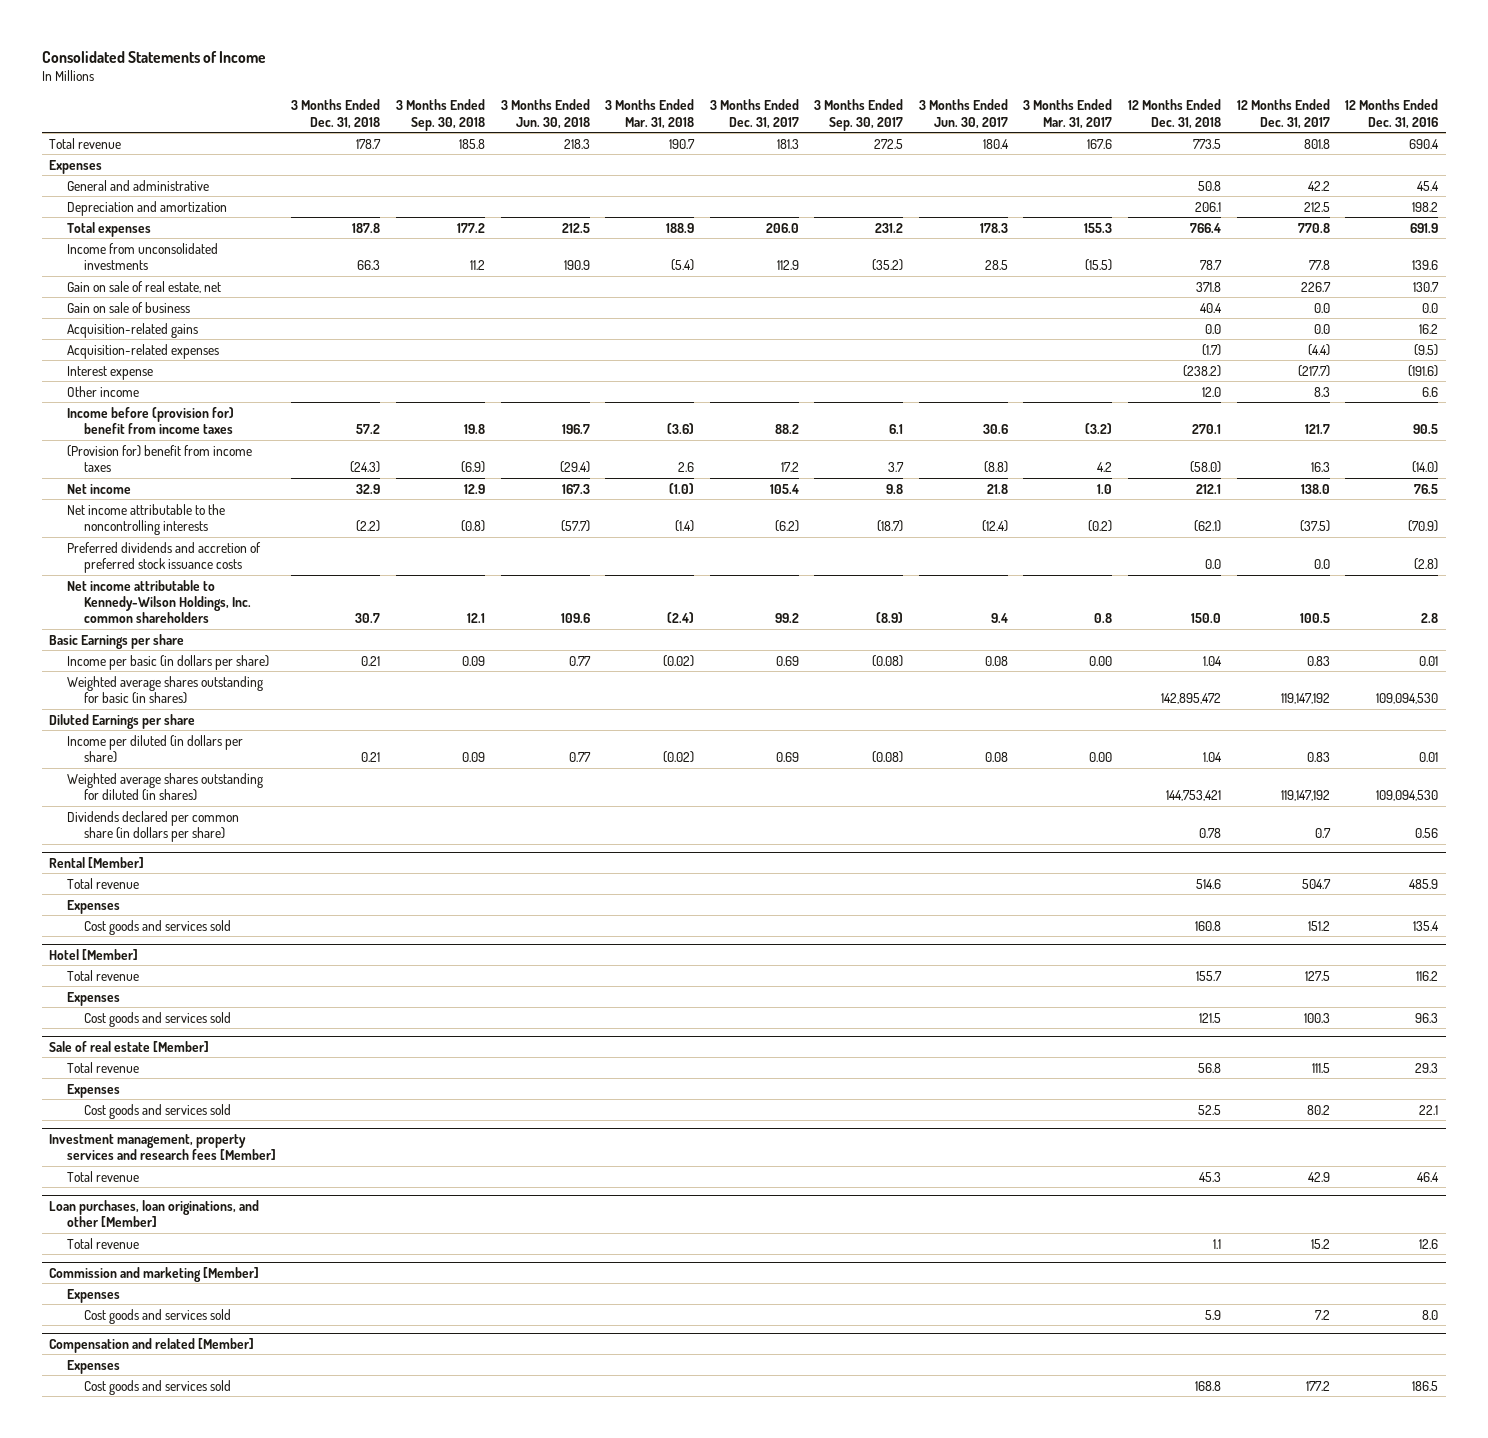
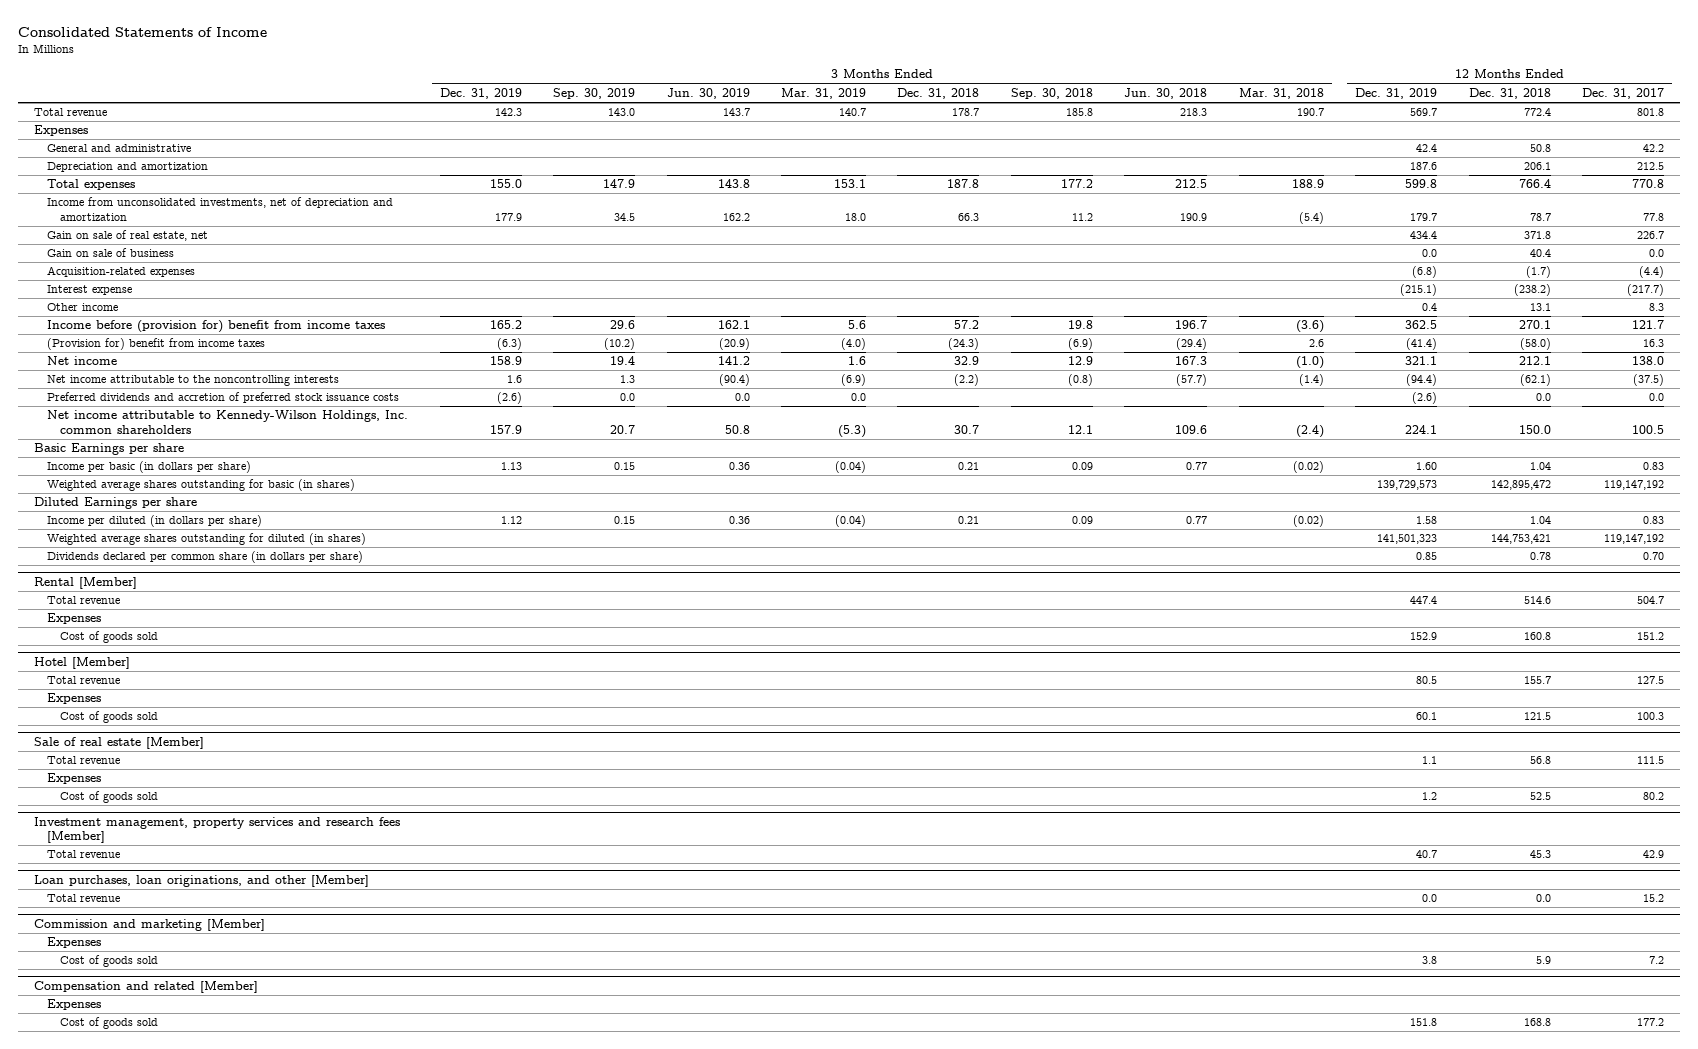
- | 3 Months Ended Dec. 31, 2018 | 3 Months Ended Sep. 30, 2018 | 3 Months Ended Jun. 30, 2018 | 3 Months Ended Mar. 31, 2018 | 3 Months Ended Dec. 31, 2017 | 3 Months Ended Sep. 30, 2017 | 3 Months Ended Jun. 30, 2017 | 3 Months Ended Mar. 31, 2017 | 12 Months Ended Dec. 31, 2018 | 12 Months Ended Dec. 31, 2017 | 12 Months Ended Dec. 31, 2016
+ | 3 Months Ended Dec. 31, 2019 | 3 Months Ended Sep. 30, 2019 | 3 Months Ended Jun. 30, 2019 | 3 Months Ended Mar. 31, 2019 | 3 Months Ended Dec. 31, 2018 | 3 Months Ended Sep. 30, 2018 | 3 Months Ended Jun. 30, 2018 | 3 Months Ended Mar. 31, 2018 | 12 Months Ended Dec. 31, 2019 | 12 Months Ended Dec. 31, 2018 | 12 Months Ended Dec. 31, 2017
- Total revenue | 178.7 | 185.8 | 218.3 | 190.7 | 181.3 | 272.5 | 180.4 | 167.6 | 773.5 | 801.8 | 690.4
+ Total revenue | 142.3 | 143.0 | 143.7 | 140.7 | 178.7 | 185.8 | 218.3 | 190.7 | 569.7 | 772.4 | 801.8
- Income from unconsolidated investments | 66.3 | 11.2 | 190.9 | (5.4) | 112.9 | (35.2) | 28.5 | (15.5) | 78.7 | 77.8 | 139.6
+ Income from unconsolidated investments, net of depreciation and amortization | 177.9 | 34.5 | 162.2 | 18.0 | 66.3 | 11.2 | 190.9 | (5.4) | 179.7 | 78.7 | 77.8
- Acquisition-related gains | | | | | | | | | 0.0 | 0.0 | 16.2
- Other income | | | | | | | | | 12.0 | 8.3 | 6.6
+ Other income | | | | | | | | | 0.4 | 13.1 | 8.3
- Dividends declared per common share (in dollars per share) | | | | | | | | | 0.78 | 0.7 | 0.56
+ Dividends declared per common share (in dollars per share) | | | | | | | | | 0.85 | 0.78 | 0.70
@ Rental [Member]
- Cost goods and services sold | | | | | | | | | 160.8 | 151.2 | 135.4
+ Cost of goods sold | | | | | | | | | 152.9 | 160.8 | 151.2
@ Hotel [Member]
- Cost goods and services sold | | | | | | | | | 121.5 | 100.3 | 96.3
+ Cost of goods sold | | | | | | | | | 60.1 | 121.5 | 100.3
@ Sale of real estate [Member]
- Cost goods and services sold | | | | | | | | | 52.5 | 80.2 | 22.1
+ Cost of goods sold | | | | | | | | | 1.2 | 52.5 | 80.2
@ Loan purchases, loan originations, and other [Member]
- Total revenue | | | | | | | | | 1.1 | 15.2 | 12.6
+ Total revenue | | | | | | | | | 0.0 | 0.0 | 15.2
@ Commission and marketing [Member]
- Cost goods and services sold | | | | | | | | | 5.9 | 7.2 | 8.0
+ Cost of goods sold | | | | | | | | | 3.8 | 5.9 | 7.2
@ Compensation and related [Member]
- Cost goods and services sold | | | | | | | | | 168.8 | 177.2 | 186.5
+ Cost of goods sold | | | | | | | | | 151.8 | 168.8 | 177.2

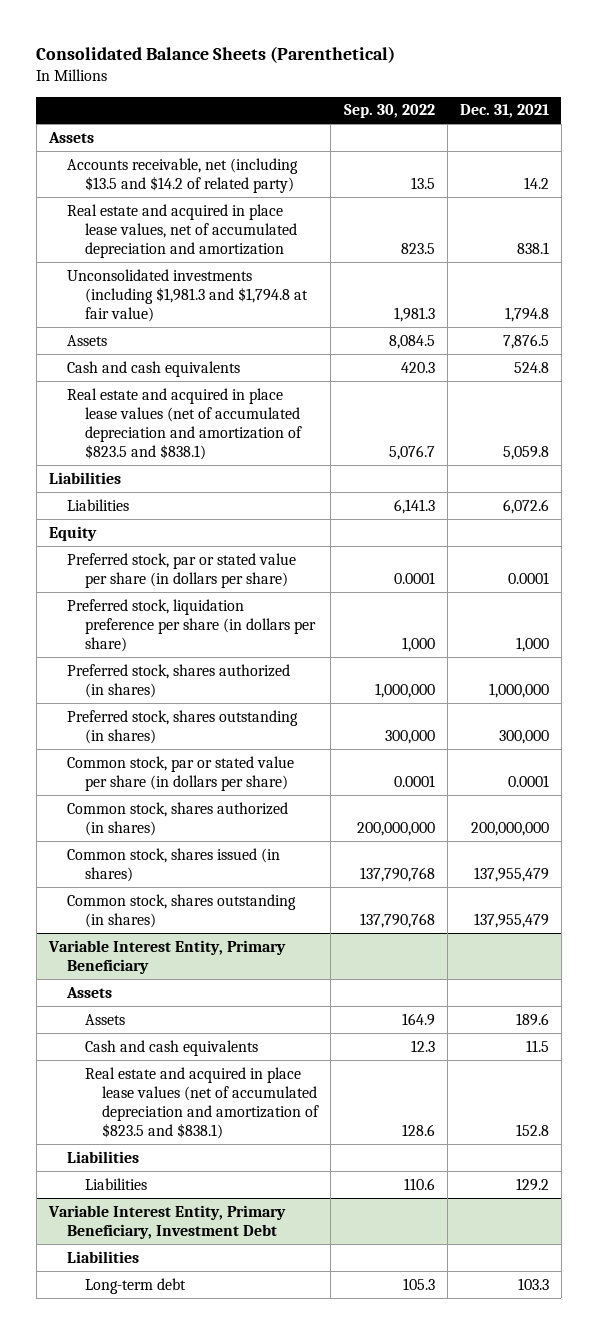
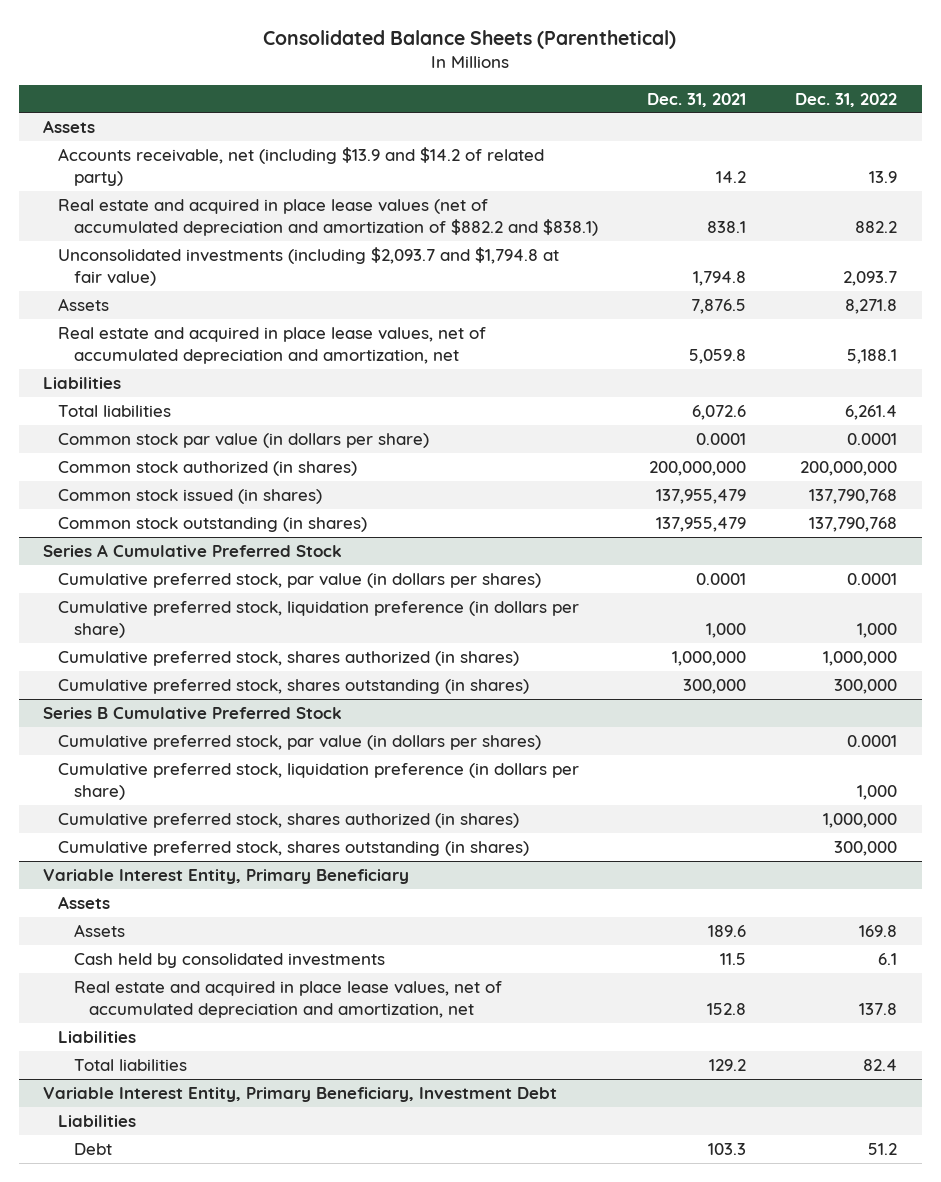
- | Sep. 30, 2022 | Dec. 31, 2021
+ | Dec. 31, 2021 | Dec. 31, 2022
- Accounts receivable, net (including $13.5 and $14.2 of related party) | 13.5 | 14.2
- Real estate and acquired in place lease values, net of accumulated depreciation and amortization | 823.5 | 838.1
- Unconsolidated investments (including $1,981.3 and $1,794.8 at fair value) | 1,981.3 | 1,794.8
+ Accounts receivable, net (including $13.9 and $14.2 of related party) | 14.2 | 13.9
+ Real estate and acquired in place lease values (net of accumulated depreciation and amortization of $882.2 and $838.1) | 838.1 | 882.2
+ Unconsolidated investments (including $2,093.7 and $1,794.8 at fair value) | 1,794.8 | 2,093.7
- Cash and cash equivalents | 420.3 | 524.8
- Real estate and acquired in place lease values (net of accumulated depreciation and amortization of $823.5 and $838.1) | 5,076.7 | 5,059.8
+ Real estate and acquired in place lease values, net of accumulated depreciation and amortization, net | 5,059.8 | 5,188.1
- Liabilities | 6,141.3 | 6,072.6
- Equity
- Preferred stock, par or stated value per share (in dollars per share) | 0.0001 | 0.0001
- Preferred stock, liquidation preference per share (in dollars per share) | 1,000 | 1,000
- Preferred stock, shares authorized (in shares) | 1,000,000 | 1,000,000
- Preferred stock, shares outstanding (in shares) | 300,000 | 300,000
- Common stock, par or stated value per share (in dollars per share) | 0.0001 | 0.0001
- Common stock, shares authorized (in shares) | 200,000,000 | 200,000,000
- Common stock, shares issued (in shares) | 137,790,768 | 137,955,479
- Common stock, shares outstanding (in shares) | 137,790,768 | 137,955,479
+ Total liabilities | 6,072.6 | 6,261.4
+ Common stock par value (in dollars per share) | 0.0001 | 0.0001
+ Common stock authorized (in shares) | 200,000,000 | 200,000,000
+ Common stock issued (in shares) | 137,955,479 | 137,790,768
+ Common stock outstanding (in shares) | 137,955,479 | 137,790,768
+ Series A Cumulative Preferred Stock
+ Cumulative preferred stock, par value (in dollars per shares) | 0.0001 | 0.0001
+ Cumulative preferred stock, liquidation preference (in dollars per share) | 1,000 | 1,000
+ Cumulative preferred stock, shares authorized (in shares) | 1,000,000 | 1,000,000
+ Cumulative preferred stock, shares outstanding (in shares) | 300,000 | 300,000
+ Series B Cumulative Preferred Stock
+ Cumulative preferred stock, par value (in dollars per shares) | | 0.0001
+ Cumulative preferred stock, liquidation preference (in dollars per share) | | 1,000
+ Cumulative preferred stock, shares authorized (in shares) | | 1,000,000
+ Cumulative preferred stock, shares outstanding (in shares) | | 300,000
@ Variable Interest Entity, Primary Beneficiary
- Cash and cash equivalents | 12.3 | 11.5
- Real estate and acquired in place lease values (net of accumulated depreciation and amortization of $823.5 and $838.1) | 128.6 | 152.8
+ Cash held by consolidated investments | 11.5 | 6.1
+ Real estate and acquired in place lease values, net of accumulated depreciation and amortization, net | 152.8 | 137.8
- Liabilities | 110.6 | 129.2
+ Total liabilities | 129.2 | 82.4
@ Variable Interest Entity, Primary Beneficiary, Investment Debt
- Long-term debt | 105.3 | 103.3
+ Debt | 103.3 | 51.2

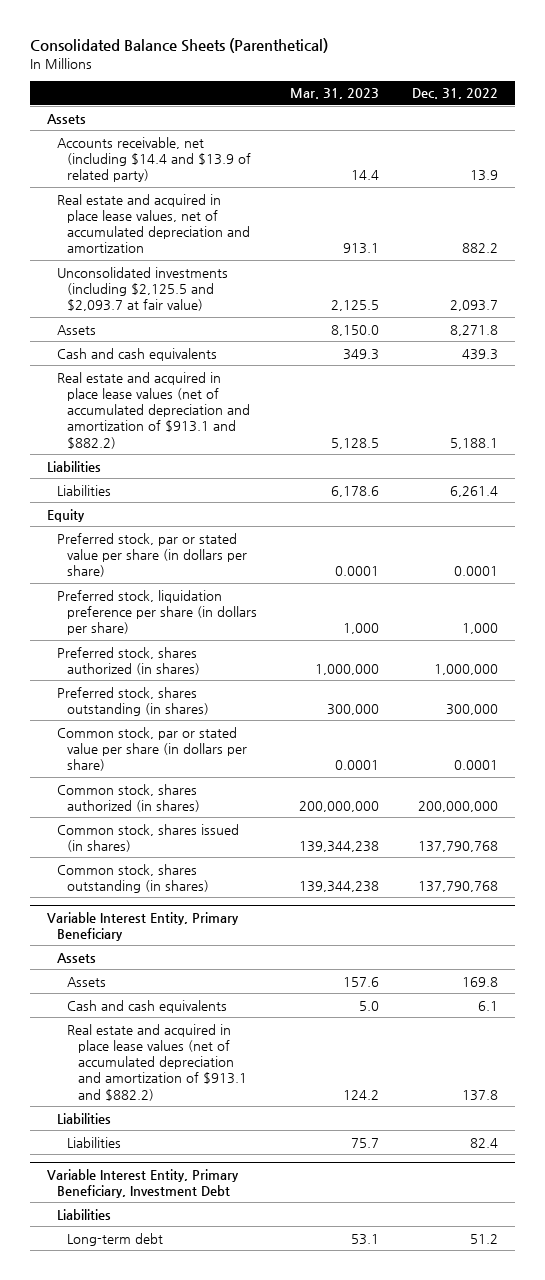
- | Dec. 31, 2021 | Dec. 31, 2022
+ | Mar. 31, 2023 | Dec. 31, 2022
- Accounts receivable, net (including $13.9 and $14.2 of related party) | 14.2 | 13.9
- Real estate and acquired in place lease values (net of accumulated depreciation and amortization of $882.2 and $838.1) | 838.1 | 882.2
- Unconsolidated investments (including $2,093.7 and $1,794.8 at fair value) | 1,794.8 | 2,093.7
+ Accounts receivable, net (including $14.4 and $13.9 of related party) | 14.4 | 13.9
+ Real estate and acquired in place lease values, net of accumulated depreciation and amortization | 913.1 | 882.2
+ Unconsolidated investments (including $2,125.5 and $2,093.7 at fair value) | 2,125.5 | 2,093.7
- Real estate and acquired in place lease values, net of accumulated depreciation and amortization, net | 5,059.8 | 5,188.1
+ Cash and cash equivalents | 349.3 | 439.3
+ Real estate and acquired in place lease values (net of accumulated depreciation and amortization of $913.1 and $882.2) | 5,128.5 | 5,188.1
- Total liabilities | 6,072.6 | 6,261.4
- Common stock par value (in dollars per share) | 0.0001 | 0.0001
- Common stock authorized (in shares) | 200,000,000 | 200,000,000
- Common stock issued (in shares) | 137,955,479 | 137,790,768
- Common stock outstanding (in shares) | 137,955,479 | 137,790,768
- Series A Cumulative Preferred Stock
- Cumulative preferred stock, par value (in dollars per shares) | 0.0001 | 0.0001
- Cumulative preferred stock, liquidation preference (in dollars per share) | 1,000 | 1,000
- Cumulative preferred stock, shares authorized (in shares) | 1,000,000 | 1,000,000
- Cumulative preferred stock, shares outstanding (in shares) | 300,000 | 300,000
- Series B Cumulative Preferred Stock
- Cumulative preferred stock, par value (in dollars per shares) | | 0.0001
- Cumulative preferred stock, liquidation preference (in dollars per share) | | 1,000
- Cumulative preferred stock, shares authorized (in shares) | | 1,000,000
- Cumulative preferred stock, shares outstanding (in shares) | | 300,000
+ Liabilities | 6,178.6 | 6,261.4
+ Equity
+ Preferred stock, par or stated value per share (in dollars per share) | 0.0001 | 0.0001
+ Preferred stock, liquidation preference per share (in dollars per share) | 1,000 | 1,000
+ Preferred stock, shares authorized (in shares) | 1,000,000 | 1,000,000
+ Preferred stock, shares outstanding (in shares) | 300,000 | 300,000
+ Common stock, par or stated value per share (in dollars per share) | 0.0001 | 0.0001
+ Common stock, shares authorized (in shares) | 200,000,000 | 200,000,000
+ Common stock, shares issued (in shares) | 139,344,238 | 137,790,768
+ Common stock, shares outstanding (in shares) | 139,344,238 | 137,790,768
@ Variable Interest Entity, Primary Beneficiary
- Cash held by consolidated investments | 11.5 | 6.1
- Real estate and acquired in place lease values, net of accumulated depreciation and amortization, net | 152.8 | 137.8
+ Cash and cash equivalents | 5.0 | 6.1
+ Real estate and acquired in place lease values (net of accumulated depreciation and amortization of $913.1 and $882.2) | 124.2 | 137.8
- Total liabilities | 129.2 | 82.4
+ Liabilities | 75.7 | 82.4
@ Variable Interest Entity, Primary Beneficiary, Investment Debt
- Debt | 103.3 | 51.2
+ Long-term debt | 53.1 | 51.2

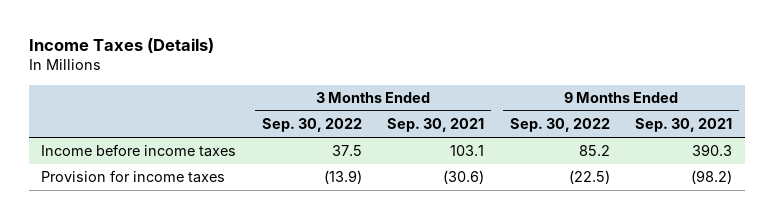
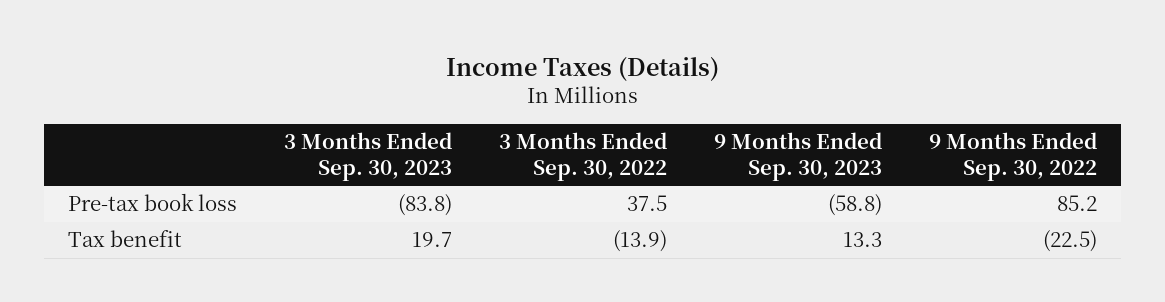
- | 3 Months Ended Sep. 30, 2022 | 3 Months Ended Sep. 30, 2021 | 9 Months Ended Sep. 30, 2022 | 9 Months Ended Sep. 30, 2021
+ | 3 Months Ended Sep. 30, 2023 | 3 Months Ended Sep. 30, 2022 | 9 Months Ended Sep. 30, 2023 | 9 Months Ended Sep. 30, 2022
- Income before income taxes | 37.5 | 103.1 | 85.2 | 390.3
- Provision for income taxes | (13.9) | (30.6) | (22.5) | (98.2)
+ Pre-tax book loss | (83.8) | 37.5 | (58.8) | 85.2
+ Tax benefit | 19.7 | (13.9) | 13.3 | (22.5)

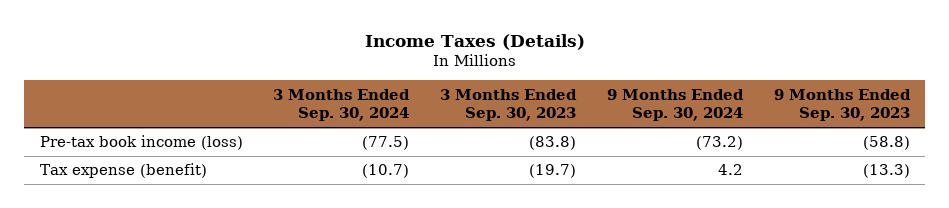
- | 3 Months Ended Sep. 30, 2023 | 3 Months Ended Sep. 30, 2022 | 9 Months Ended Sep. 30, 2023 | 9 Months Ended Sep. 30, 2022
+ | 3 Months Ended Sep. 30, 2024 | 3 Months Ended Sep. 30, 2023 | 9 Months Ended Sep. 30, 2024 | 9 Months Ended Sep. 30, 2023
- Pre-tax book loss | (83.8) | 37.5 | (58.8) | 85.2
- Tax benefit | 19.7 | (13.9) | 13.3 | (22.5)
+ Pre-tax book income (loss) | (77.5) | (83.8) | (73.2) | (58.8)
+ Tax expense (benefit) | (10.7) | (19.7) | 4.2 | (13.3)

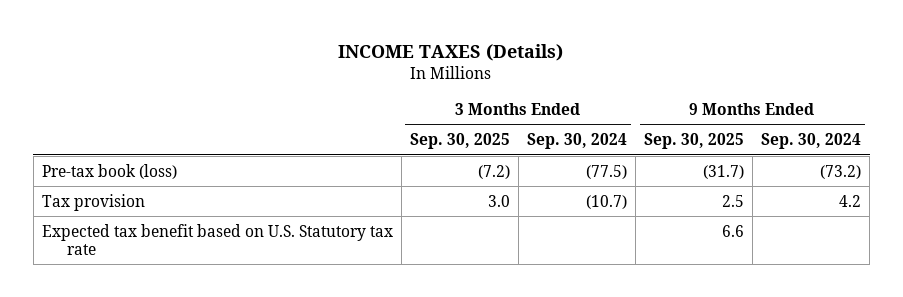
- Income Taxes (Details)
+ INCOME TAXES (Details)
- | 3 Months Ended Sep. 30, 2024 | 3 Months Ended Sep. 30, 2023 | 9 Months Ended Sep. 30, 2024 | 9 Months Ended Sep. 30, 2023
+ | 3 Months Ended Sep. 30, 2025 | 3 Months Ended Sep. 30, 2024 | 9 Months Ended Sep. 30, 2025 | 9 Months Ended Sep. 30, 2024
- Pre-tax book income (loss) | (77.5) | (83.8) | (73.2) | (58.8)
- Tax expense (benefit) | (10.7) | (19.7) | 4.2 | (13.3)
+ Pre-tax book (loss) | (7.2) | (77.5) | (31.7) | (73.2)
+ Tax provision | 3.0 | (10.7) | 2.5 | 4.2
+ Expected tax benefit based on U.S. Statutory tax rate | | | 6.6 |

